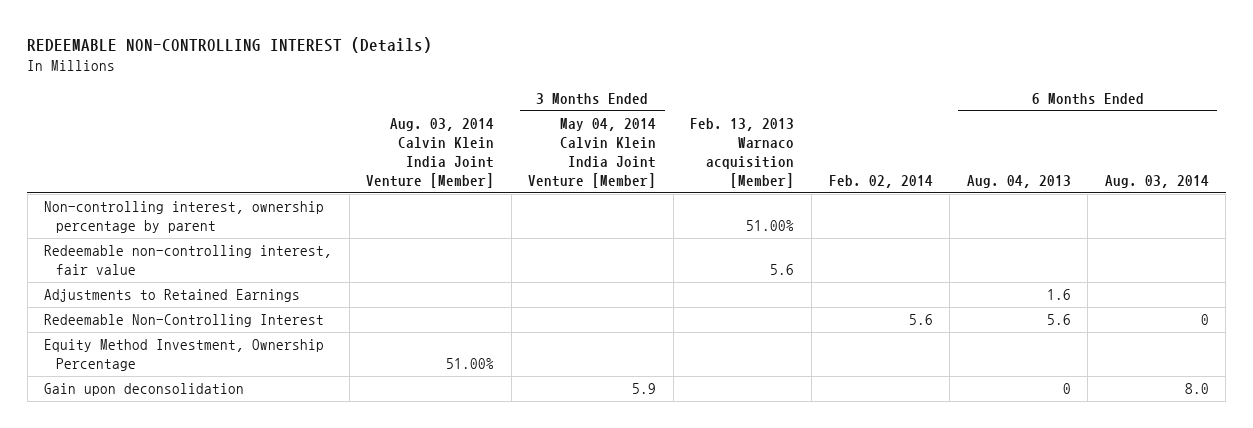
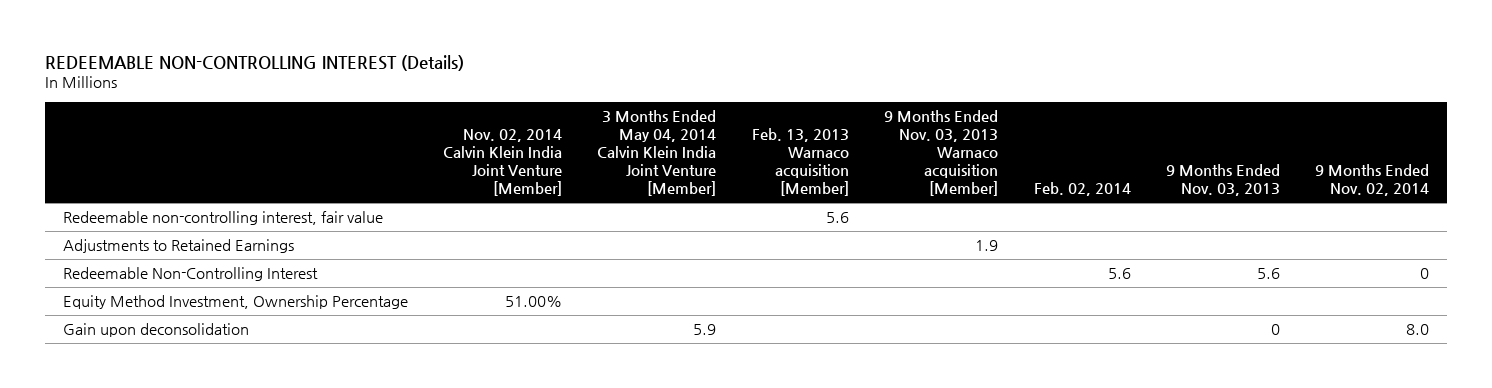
- | Aug. 03, 2014 Calvin Klein India Joint Venture [Member] | 3 Months Ended May 04, 2014 Calvin Klein India Joint Venture [Member] | Feb. 13, 2013 Warnaco acquisition [Member] | Feb. 02, 2014 | 6 Months Ended Aug. 04, 2013 | 6 Months Ended Aug. 03, 2014
+ | Nov. 02, 2014 Calvin Klein India Joint Venture [Member] | 3 Months Ended May 04, 2014 Calvin Klein India Joint Venture [Member] | Feb. 13, 2013 Warnaco acquisition [Member] | 9 Months Ended Nov. 03, 2013 Warnaco acquisition [Member] | Feb. 02, 2014 | 9 Months Ended Nov. 03, 2013 | 9 Months Ended Nov. 02, 2014
- Non-controlling interest, ownership percentage by parent | | | 51.00% | | |

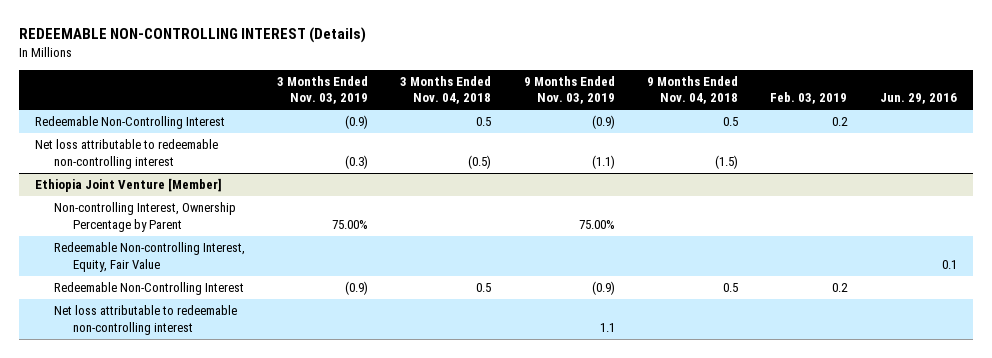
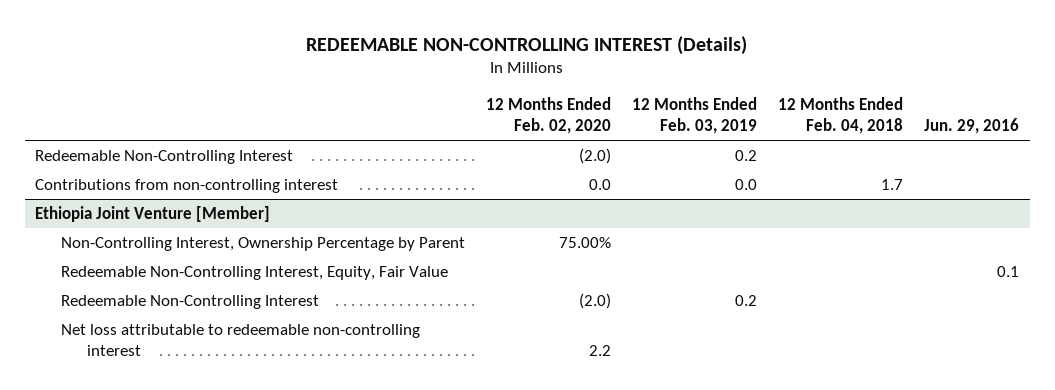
- | 3 Months Ended Nov. 03, 2019 | 3 Months Ended Nov. 04, 2018 | 9 Months Ended Nov. 03, 2019 | 9 Months Ended Nov. 04, 2018 | Feb. 03, 2019 | Jun. 29, 2016
+ | 12 Months Ended Feb. 02, 2020 | 12 Months Ended Feb. 03, 2019 | 12 Months Ended Feb. 04, 2018 | Jun. 29, 2016
- Net loss attributable to redeemable non-controlling interest | (0.3) | (0.5) | (1.1) | (1.5) | |
+ Contributions from non-controlling interest | 0.0 | 0.0 | 1.7 |
@ Ethiopia Joint Venture [Member]
- Non-controlling Interest, Ownership Percentage by Parent | 75.00% | | 75.00% | | |
- Redeemable Non-controlling Interest, Equity, Fair Value | | | | | | 0.1
+ Non-Controlling Interest, Ownership Percentage by Parent | 75.00% | | |
+ Redeemable Non-Controlling Interest, Equity, Fair Value | | | | 0.1

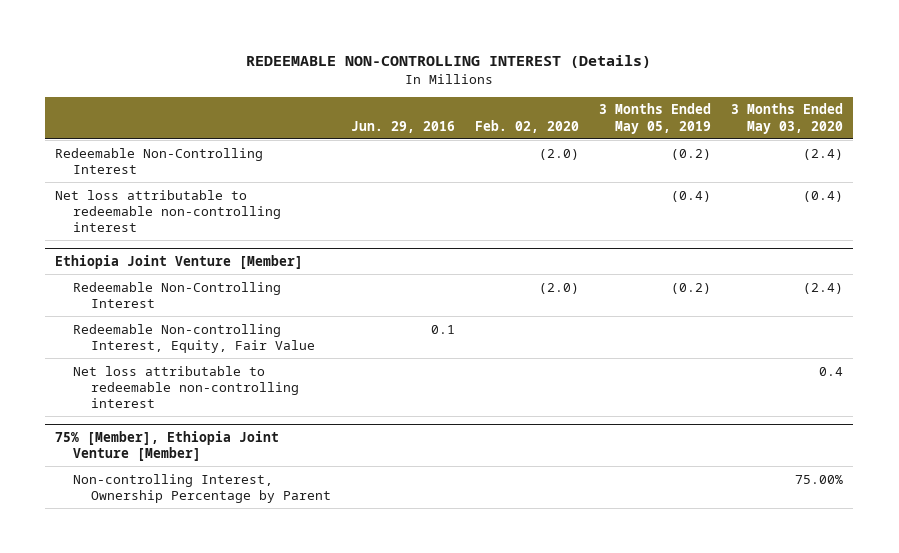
- | 12 Months Ended Feb. 02, 2020 | 12 Months Ended Feb. 03, 2019 | 12 Months Ended Feb. 04, 2018 | Jun. 29, 2016
+ | Jun. 29, 2016 | Feb. 02, 2020 | 3 Months Ended May 05, 2019 | 3 Months Ended May 03, 2020
- Contributions from non-controlling interest | 0.0 | 0.0 | 1.7 |
+ Net loss attributable to redeemable non-controlling interest | | | (0.4) | (0.4)
@ Ethiopia Joint Venture [Member]
- Non-Controlling Interest, Ownership Percentage by Parent | 75.00% | | |
- Redeemable Non-Controlling Interest, Equity, Fair Value | | | | 0.1
+ Redeemable Non-controlling Interest, Equity, Fair Value | 0.1 | | |
+ 75% [Member], Ethiopia Joint Venture [Member]
+ Non-controlling Interest, Ownership Percentage by Parent | | | | 75.00%

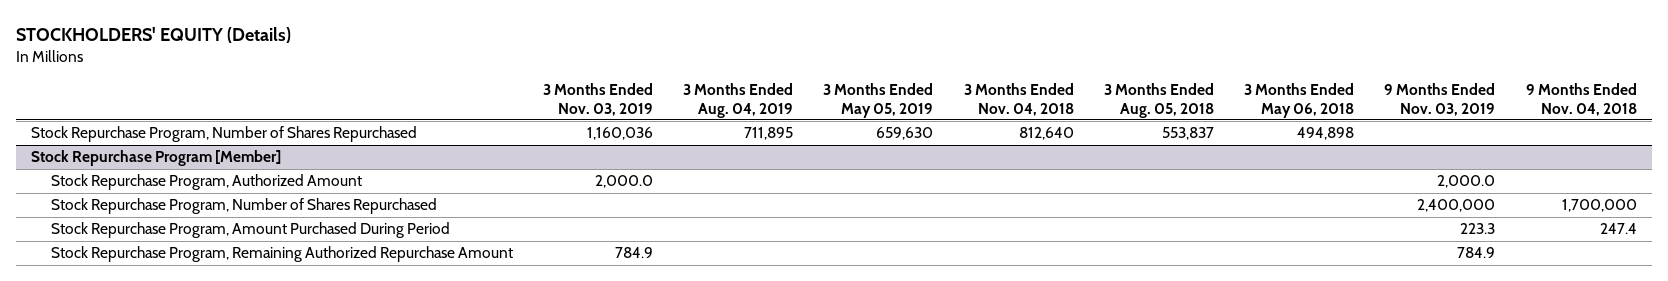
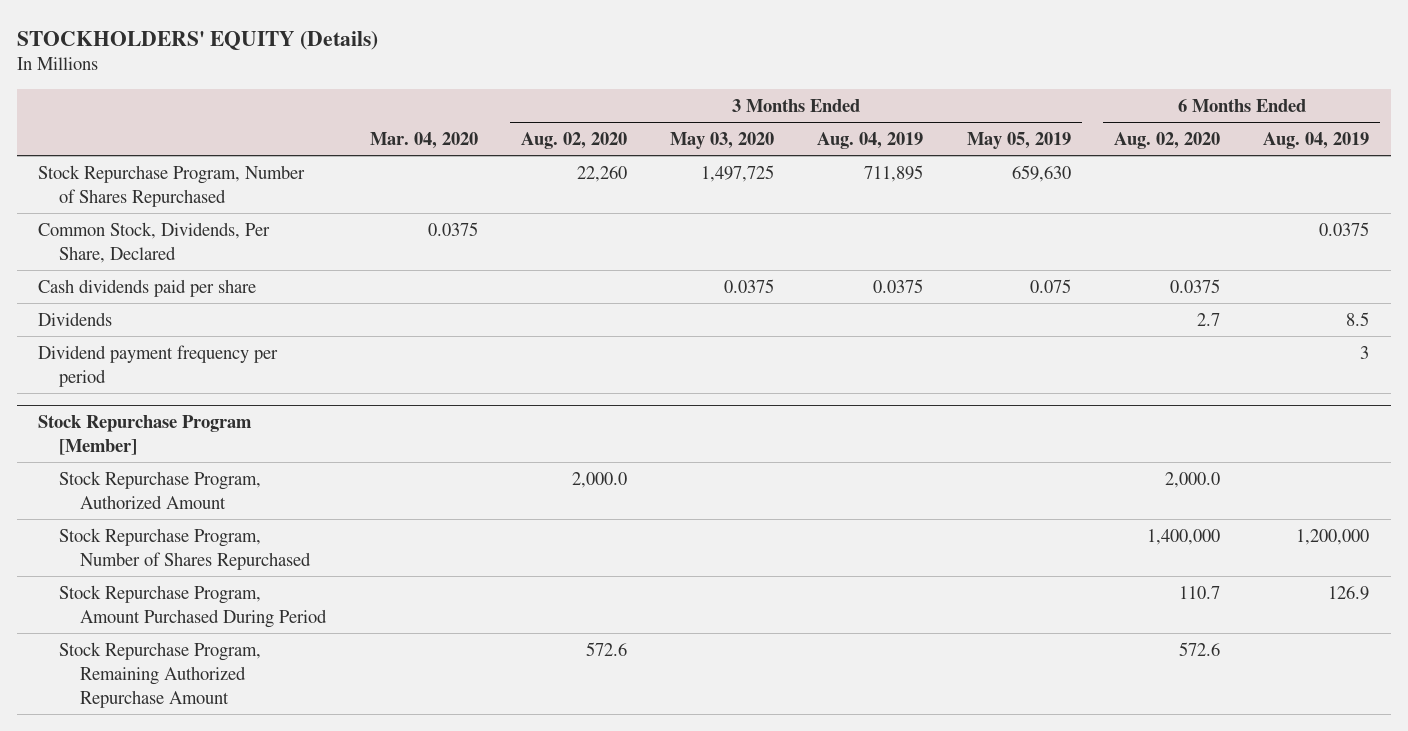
- | 3 Months Ended Nov. 03, 2019 | 3 Months Ended Aug. 04, 2019 | 3 Months Ended May 05, 2019 | 3 Months Ended Nov. 04, 2018 | 3 Months Ended Aug. 05, 2018 | 3 Months Ended May 06, 2018 | 9 Months Ended Nov. 03, 2019 | 9 Months Ended Nov. 04, 2018
+ | Mar. 04, 2020 | 3 Months Ended Aug. 02, 2020 | 3 Months Ended May 03, 2020 | 3 Months Ended Aug. 04, 2019 | 3 Months Ended May 05, 2019 | 6 Months Ended Aug. 02, 2020 | 6 Months Ended Aug. 04, 2019
+ Common Stock, Dividends, Per Share, Declared | 0.0375 | | | | | | 0.0375
+ Cash dividends paid per share | | | 0.0375 | 0.0375 | 0.075 | 0.0375 |
+ Dividends | | | | | | 2.7 | 8.5
+ Dividend payment frequency per period | | | | | | | 3

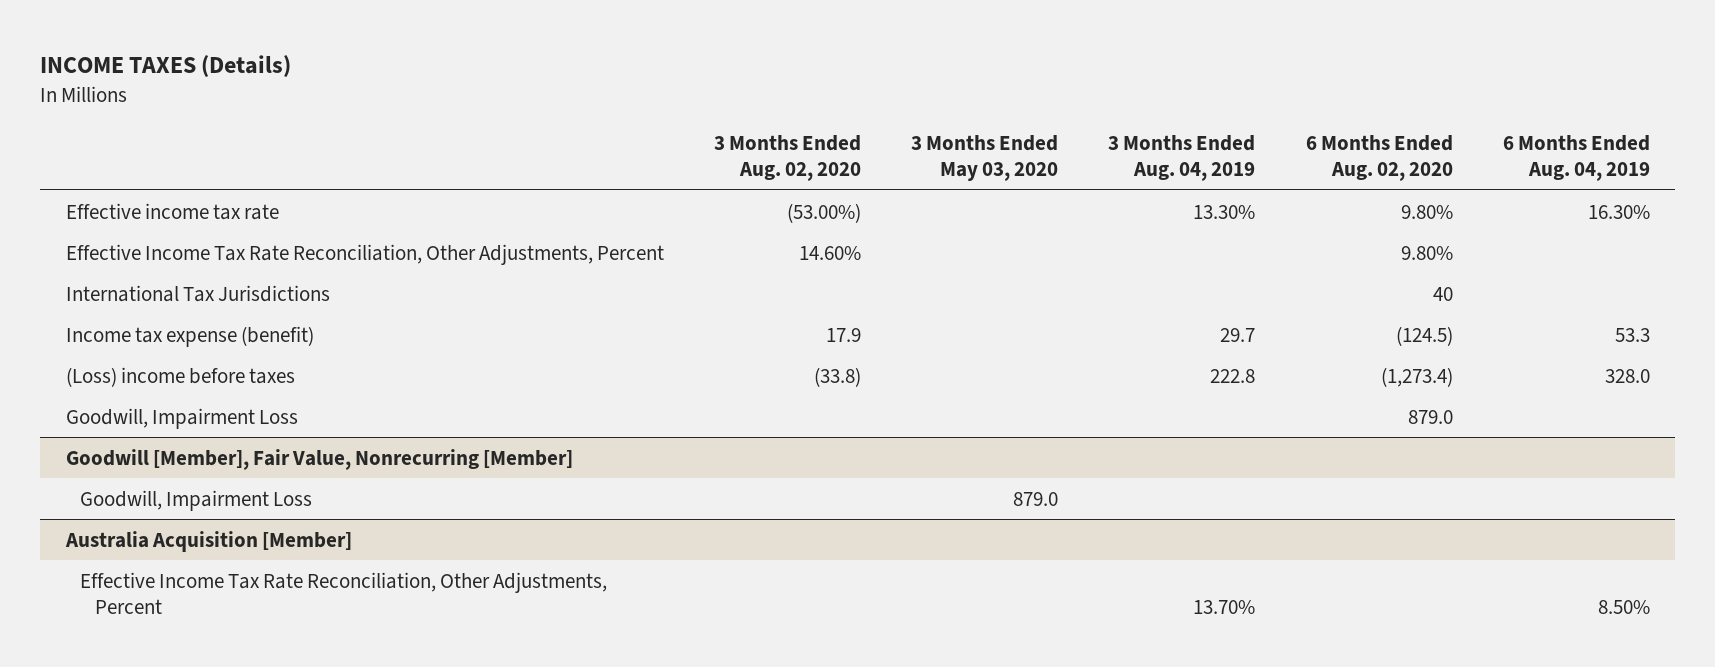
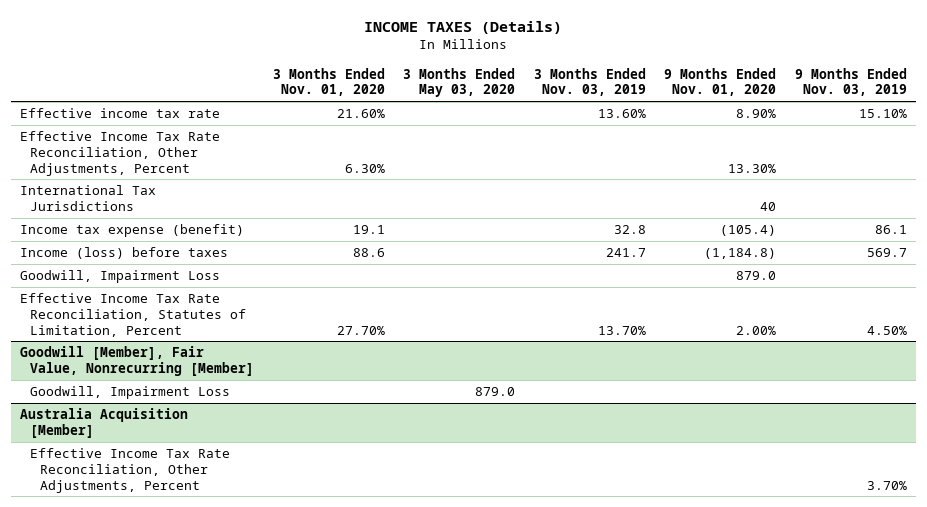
- | 3 Months Ended Aug. 02, 2020 | 3 Months Ended May 03, 2020 | 3 Months Ended Aug. 04, 2019 | 6 Months Ended Aug. 02, 2020 | 6 Months Ended Aug. 04, 2019
+ | 3 Months Ended Nov. 01, 2020 | 3 Months Ended May 03, 2020 | 3 Months Ended Nov. 03, 2019 | 9 Months Ended Nov. 01, 2020 | 9 Months Ended Nov. 03, 2019
- (Loss) income before taxes | (33.8) | | 222.8 | (1,273.4) | 328.0
+ Income (loss) before taxes | 88.6 | | 241.7 | (1,184.8) | 569.7
+ Effective Income Tax Rate Reconciliation, Statutes of Limitation, Percent | 27.70% | | 13.70% | 2.00% | 4.50%

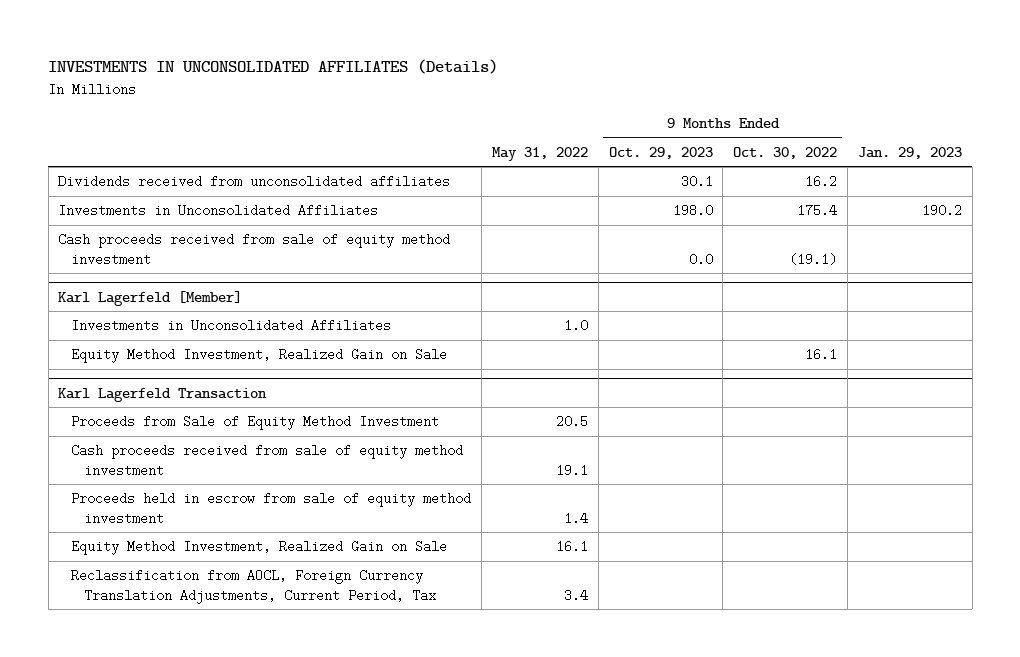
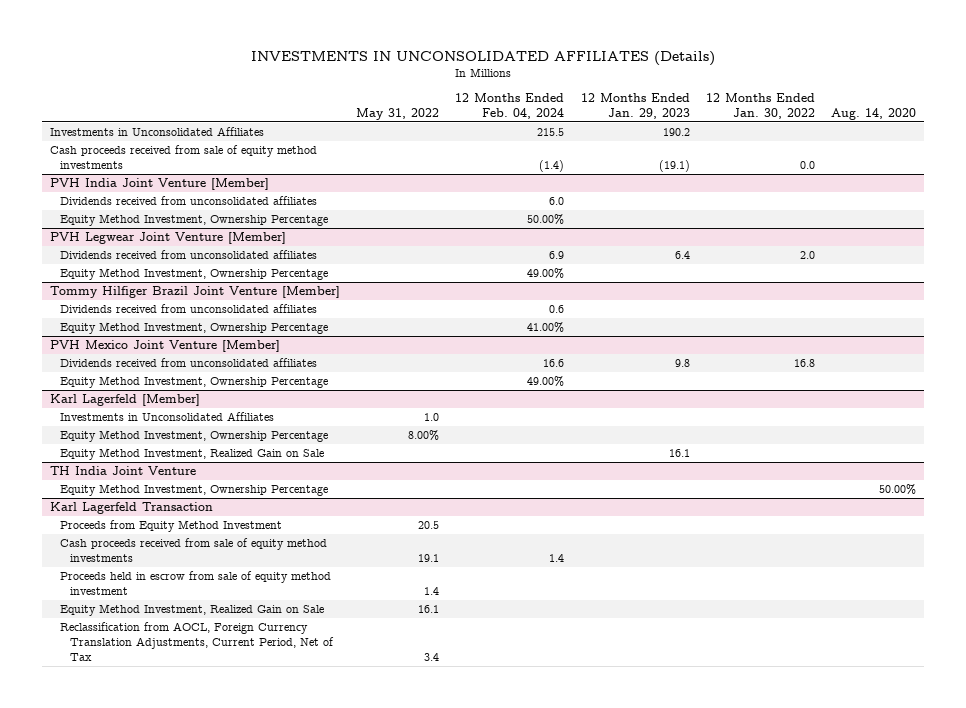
- | May 31, 2022 | 9 Months Ended Oct. 29, 2023 | 9 Months Ended Oct. 30, 2022 | Jan. 29, 2023
+ | May 31, 2022 | 12 Months Ended Feb. 04, 2024 | 12 Months Ended Jan. 29, 2023 | 12 Months Ended Jan. 30, 2022 | Aug. 14, 2020
- Dividends received from unconsolidated affiliates | | 30.1 | 16.2 |
- Cash proceeds received from sale of equity method investment | | 0.0 | (19.1) |
+ Cash proceeds received from sale of equity method investments | | (1.4) | (19.1) | 0.0 |
+ PVH India Joint Venture [Member]
+ Dividends received from unconsolidated affiliates | | 6.0 | | |
+ Equity Method Investment, Ownership Percentage | | 50.00% | | |
+ PVH Legwear Joint Venture [Member]
+ Dividends received from unconsolidated affiliates | | 6.9 | 6.4 | 2.0 |
+ Equity Method Investment, Ownership Percentage | | 49.00% | | |
+ Tommy Hilfiger Brazil Joint Venture [Member]
+ Dividends received from unconsolidated affiliates | | 0.6 | | |
+ Equity Method Investment, Ownership Percentage | | 41.00% | | |
+ PVH Mexico Joint Venture [Member]
+ Dividends received from unconsolidated affiliates | | 16.6 | 9.8 | 16.8 |
+ Equity Method Investment, Ownership Percentage | | 49.00% | | |
@ Karl Lagerfeld [Member]
+ Equity Method Investment, Ownership Percentage | 8.00% | | | |
+ TH India Joint Venture
+ Equity Method Investment, Ownership Percentage | | | | | 50.00%
@ Karl Lagerfeld Transaction
- Proceeds from Sale of Equity Method Investment | 20.5 | | |
- Cash proceeds received from sale of equity method investment | 19.1 | | |
+ Proceeds from Equity Method Investment | 20.5 | | | |
+ Cash proceeds received from sale of equity method investments | 19.1 | 1.4 | | |
- Reclassification from AOCL, Foreign Currency Translation Adjustments, Current Period, Tax | 3.4 | | |
+ Reclassification from AOCL, Foreign Currency Translation Adjustments, Current Period, Net of Tax | 3.4 | | | |

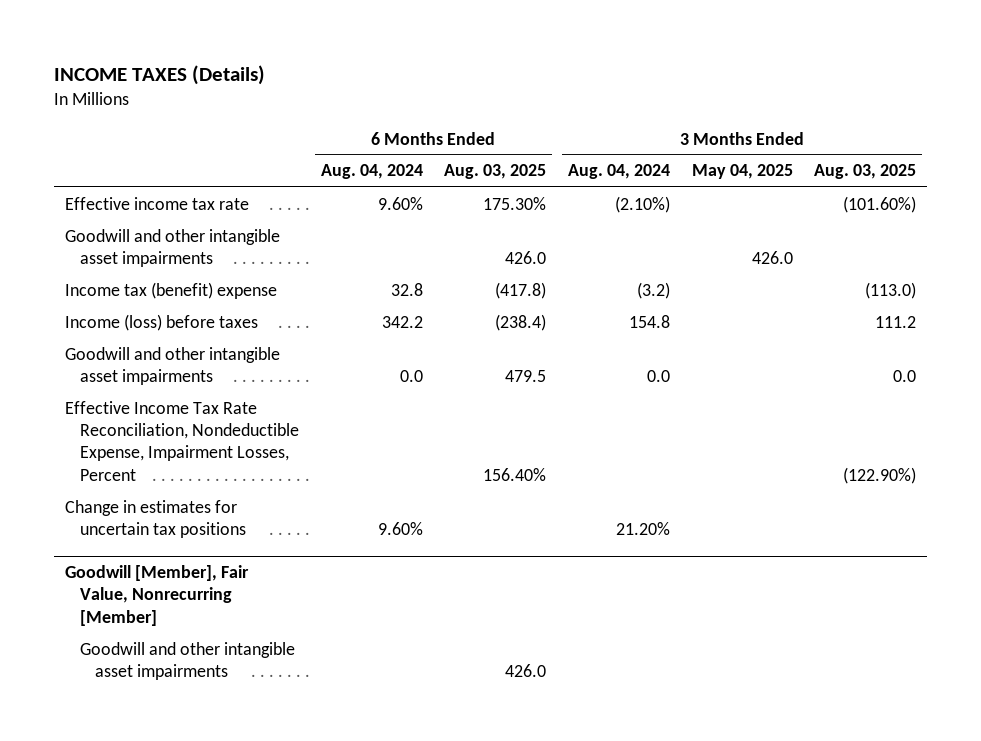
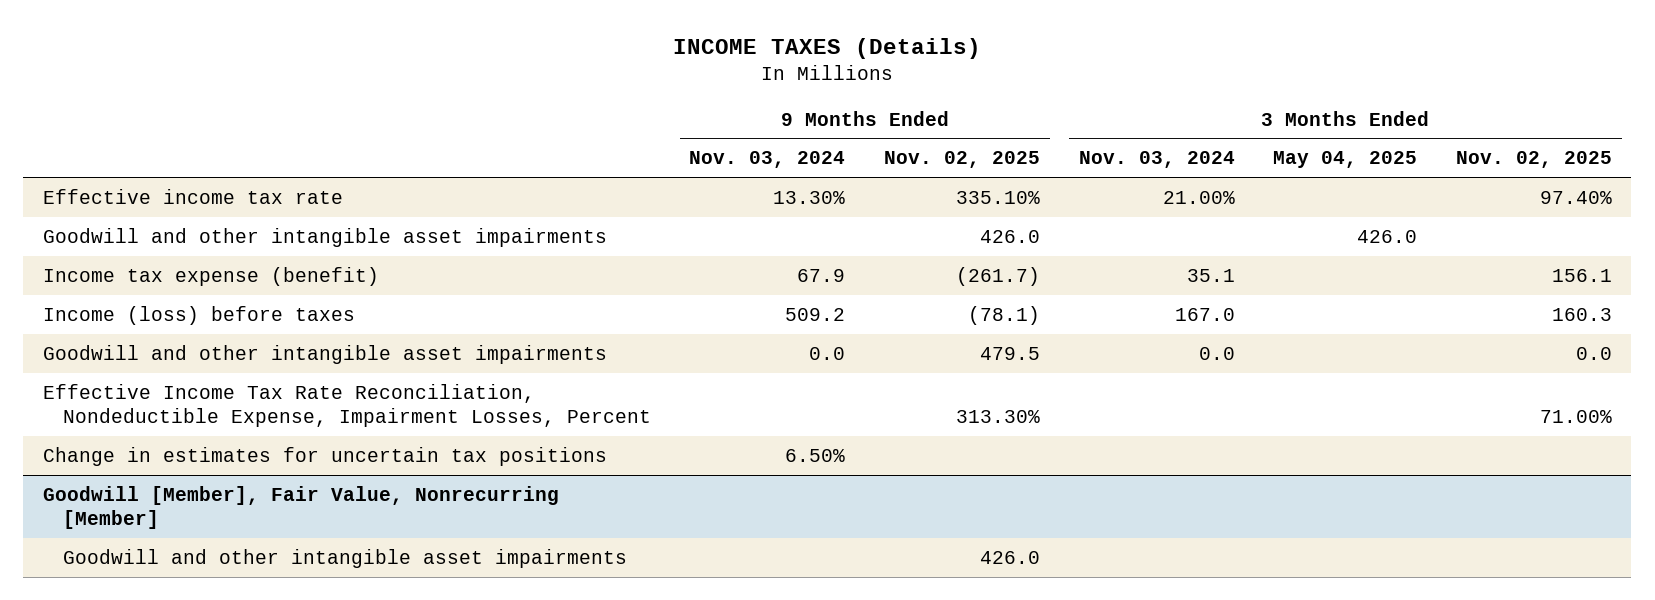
- | 6 Months Ended Aug. 04, 2024 | 6 Months Ended Aug. 03, 2025 | 3 Months Ended Aug. 04, 2024 | 3 Months Ended May 04, 2025 | 3 Months Ended Aug. 03, 2025
+ | 9 Months Ended Nov. 03, 2024 | 9 Months Ended Nov. 02, 2025 | 3 Months Ended Nov. 03, 2024 | 3 Months Ended May 04, 2025 | 3 Months Ended Nov. 02, 2025
- Income tax (benefit) expense | 32.8 | (417.8) | (3.2) | | (113.0)
+ Income tax expense (benefit) | 67.9 | (261.7) | 35.1 | | 156.1

